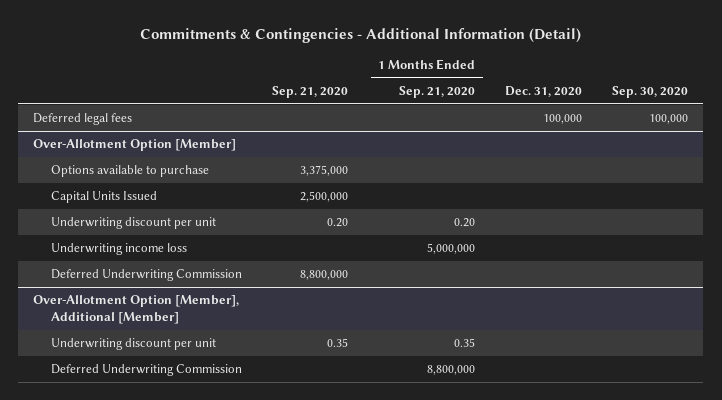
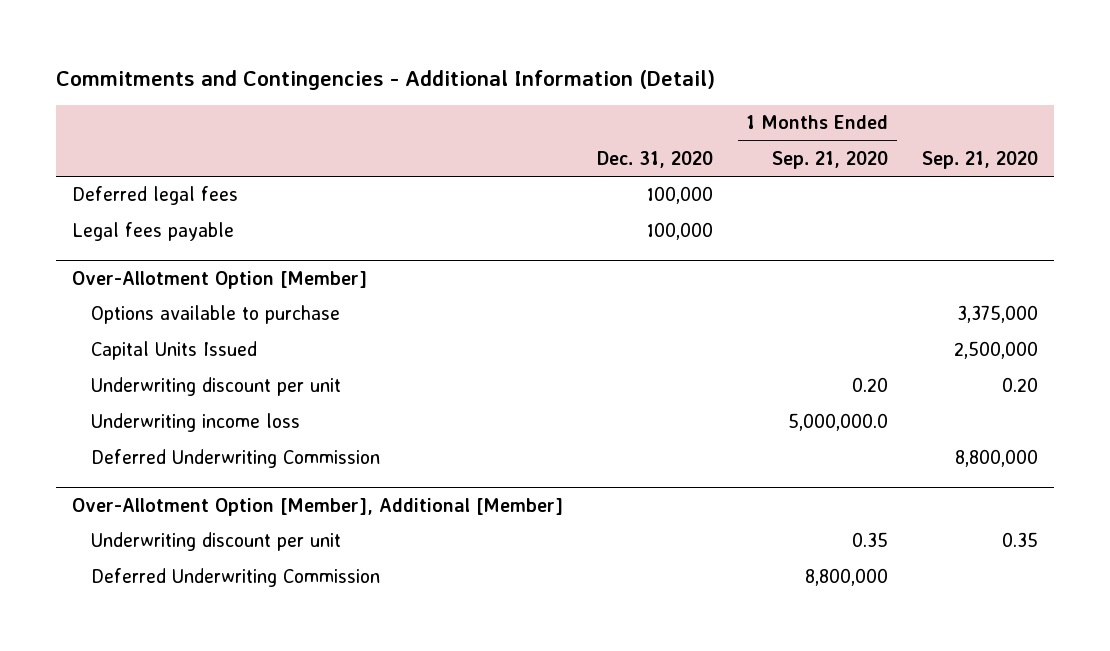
- Commitments & Contingencies - Additional Information (Detail)
+ Commitments and Contingencies - Additional Information (Detail)
- | Sep. 21, 2020 | 1 Months Ended Sep. 21, 2020 | Dec. 31, 2020 | Sep. 30, 2020
+ | Dec. 31, 2020 | 1 Months Ended Sep. 21, 2020 | Sep. 21, 2020
+ Legal fees payable | 100,000 | |
@ Over-Allotment Option [Member]
- Underwriting income loss | | 5,000,000 | |
+ Underwriting income loss | | 5,000,000.0 |

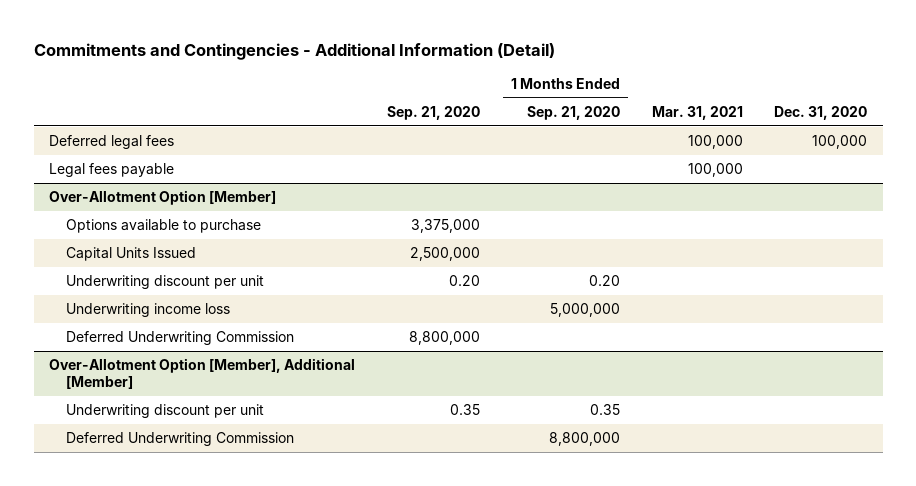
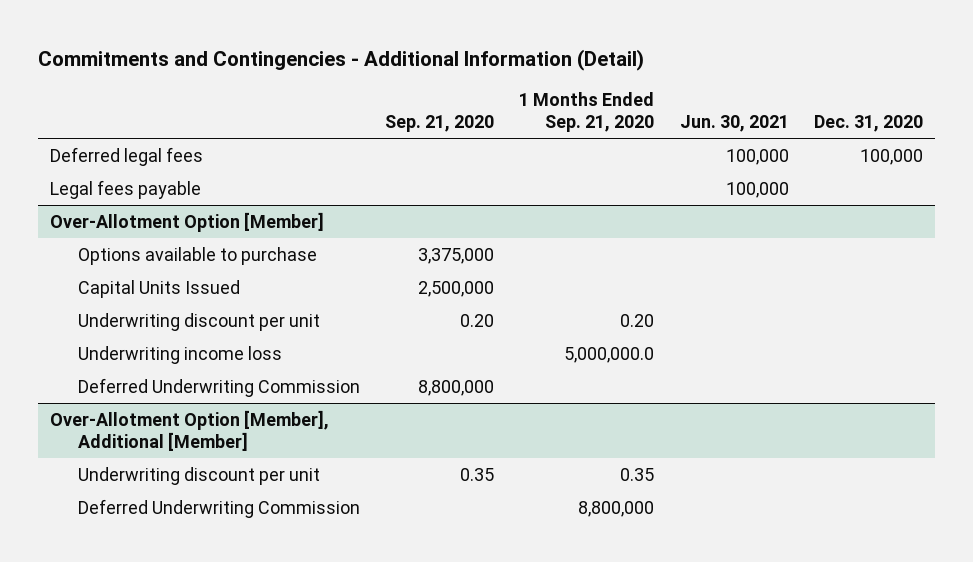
- | Sep. 21, 2020 | 1 Months Ended Sep. 21, 2020 | Mar. 31, 2021 | Dec. 31, 2020
+ | Sep. 21, 2020 | 1 Months Ended Sep. 21, 2020 | Jun. 30, 2021 | Dec. 31, 2020
@ Over-Allotment Option [Member]
- Underwriting income loss | | 5,000,000 | |
+ Underwriting income loss | | 5,000,000.0 | |

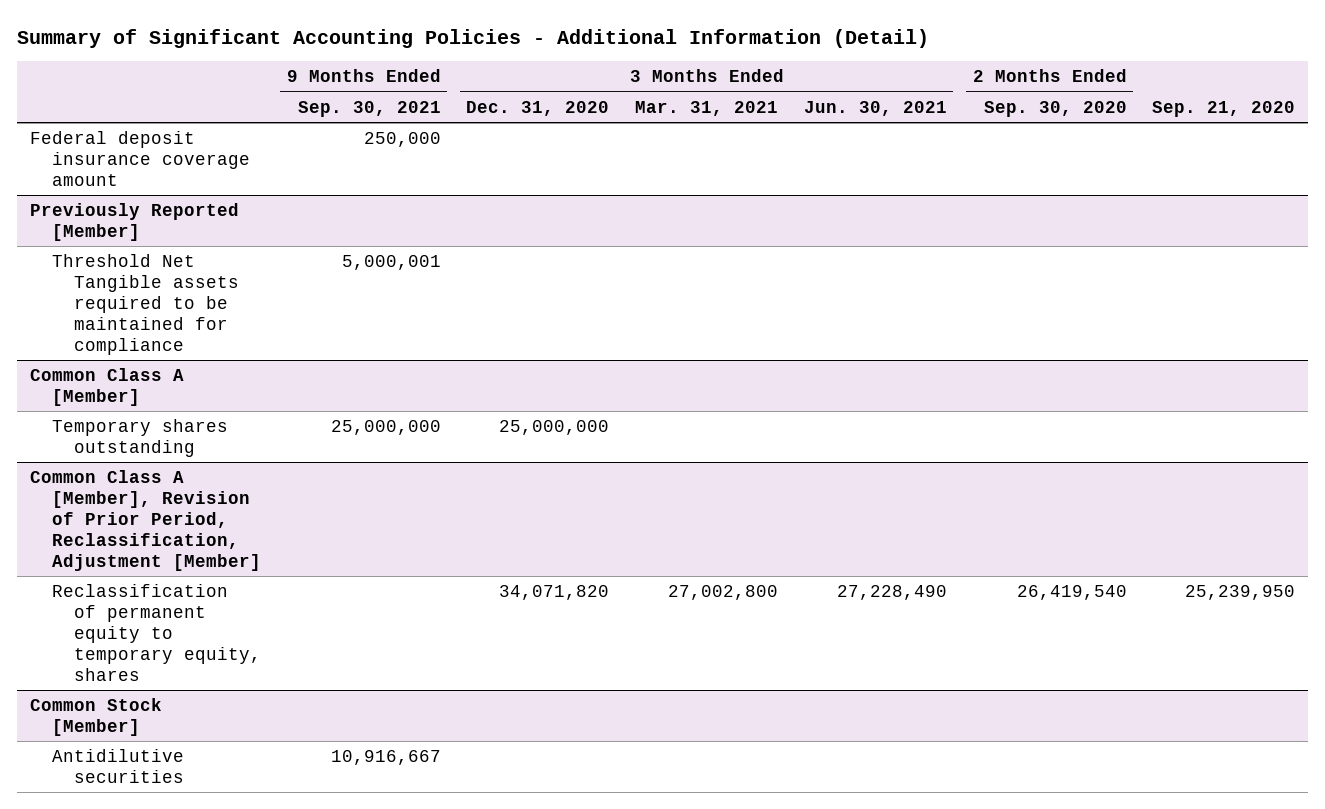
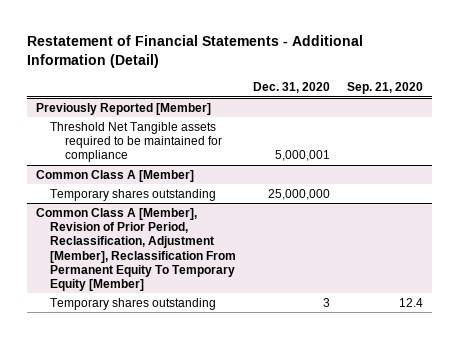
- Summary of Significant Accounting Policies - Additional Information (Detail)
+ Restatement of Financial Statements - Additional Information (Detail)
- | 9 Months Ended Sep. 30, 2021 | 3 Months Ended Dec. 31, 2020 | 3 Months Ended Mar. 31, 2021 | 3 Months Ended Jun. 30, 2021 | 2 Months Ended Sep. 30, 2020 | Sep. 21, 2020
+ | Dec. 31, 2020 | Sep. 21, 2020
- Federal deposit insurance coverage amount | 250,000 | | | | |
- Common Class A [Member], Revision of Prior Period, Reclassification, Adjustment [Member]
- Reclassification of permanent equity to temporary equity, shares | | 34,071,820 | 27,002,800 | 27,228,490 | 26,419,540 | 25,239,950
- Common Stock [Member]
- Antidilutive securities | 10,916,667 | | | | |
+ Common Class A [Member], Revision of Prior Period, Reclassification, Adjustment [Member], Reclassification From Permanent Equity To Temporary Equity [Member]
+ Temporary shares outstanding | 3 | 12.4

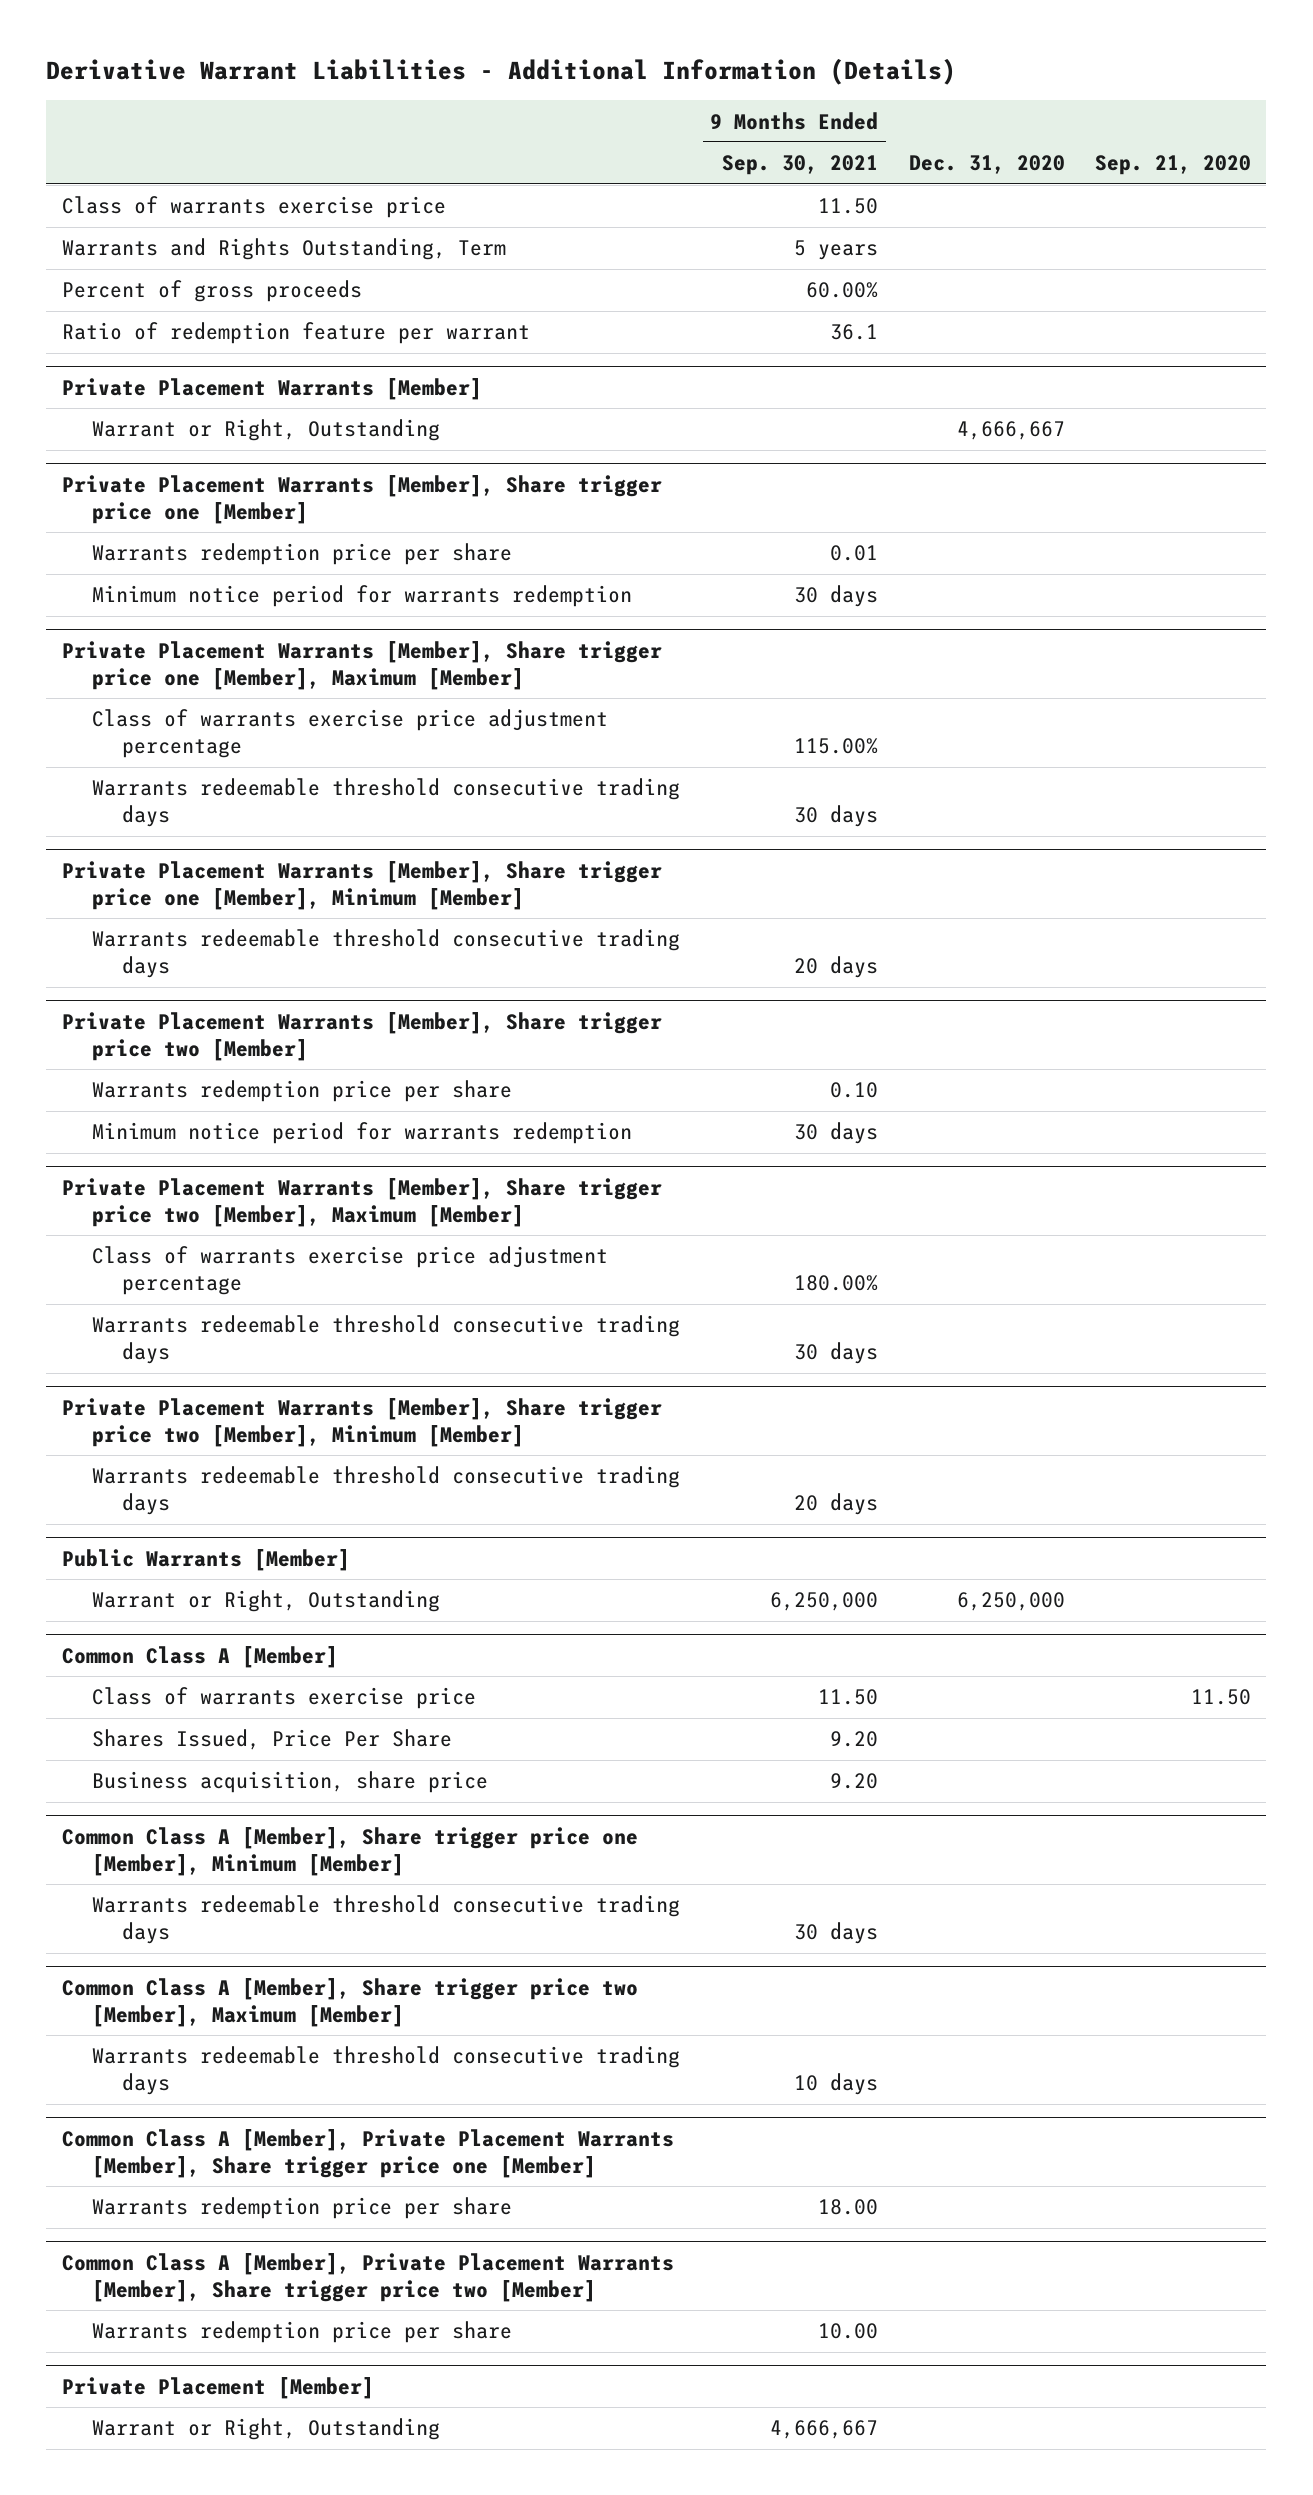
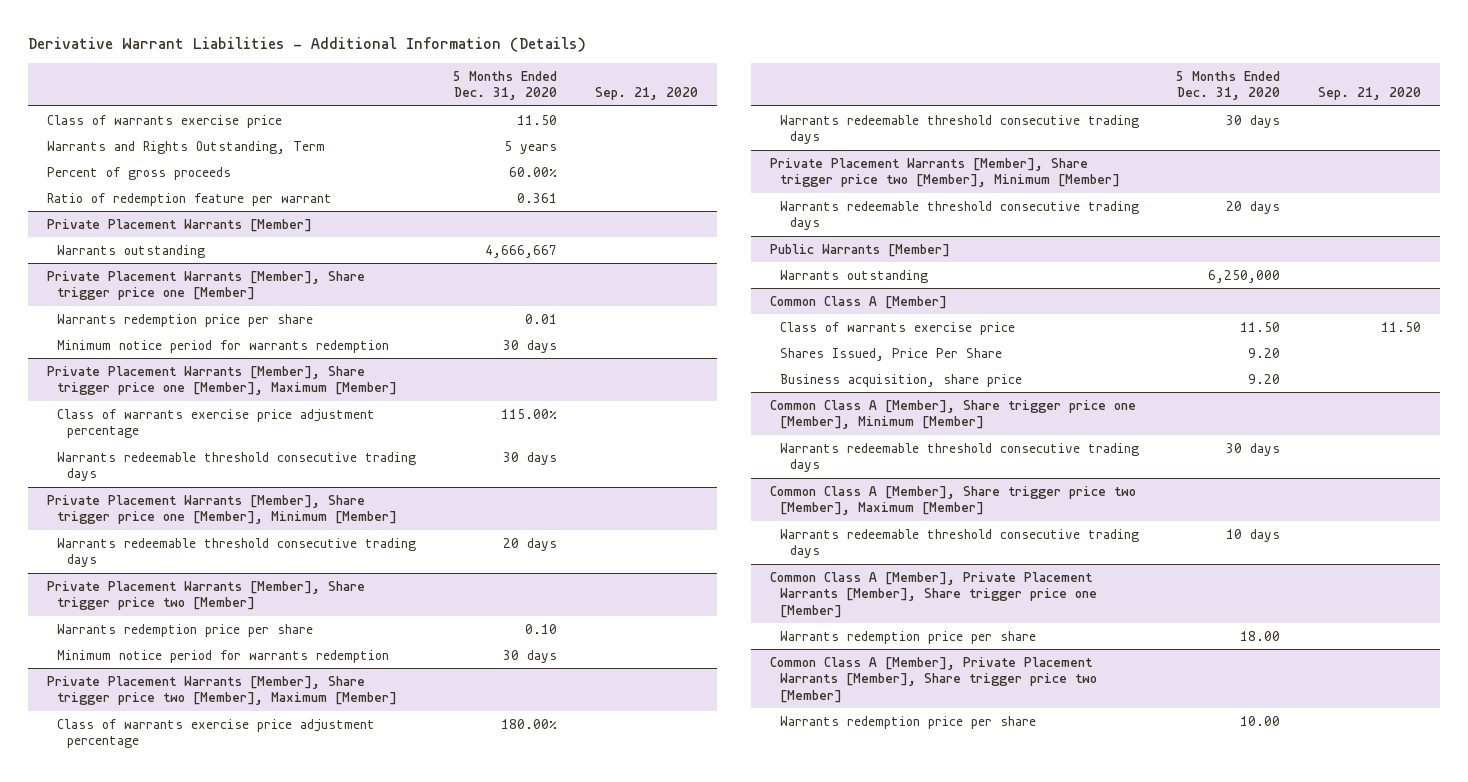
- | 9 Months Ended Sep. 30, 2021 | Dec. 31, 2020 | Sep. 21, 2020
+ | 5 Months Ended Dec. 31, 2020 | Sep. 21, 2020
@ Private Placement Warrants [Member]
- Warrant or Right, Outstanding | | 4,666,667 |
+ Warrants outstanding | 4,666,667 |
@ Public Warrants [Member]
- Warrant or Right, Outstanding | 6,250,000 | 6,250,000 |
+ Warrants outstanding | 6,250,000 |
- Private Placement [Member]
- Warrant or Right, Outstanding | 4,666,667 | |

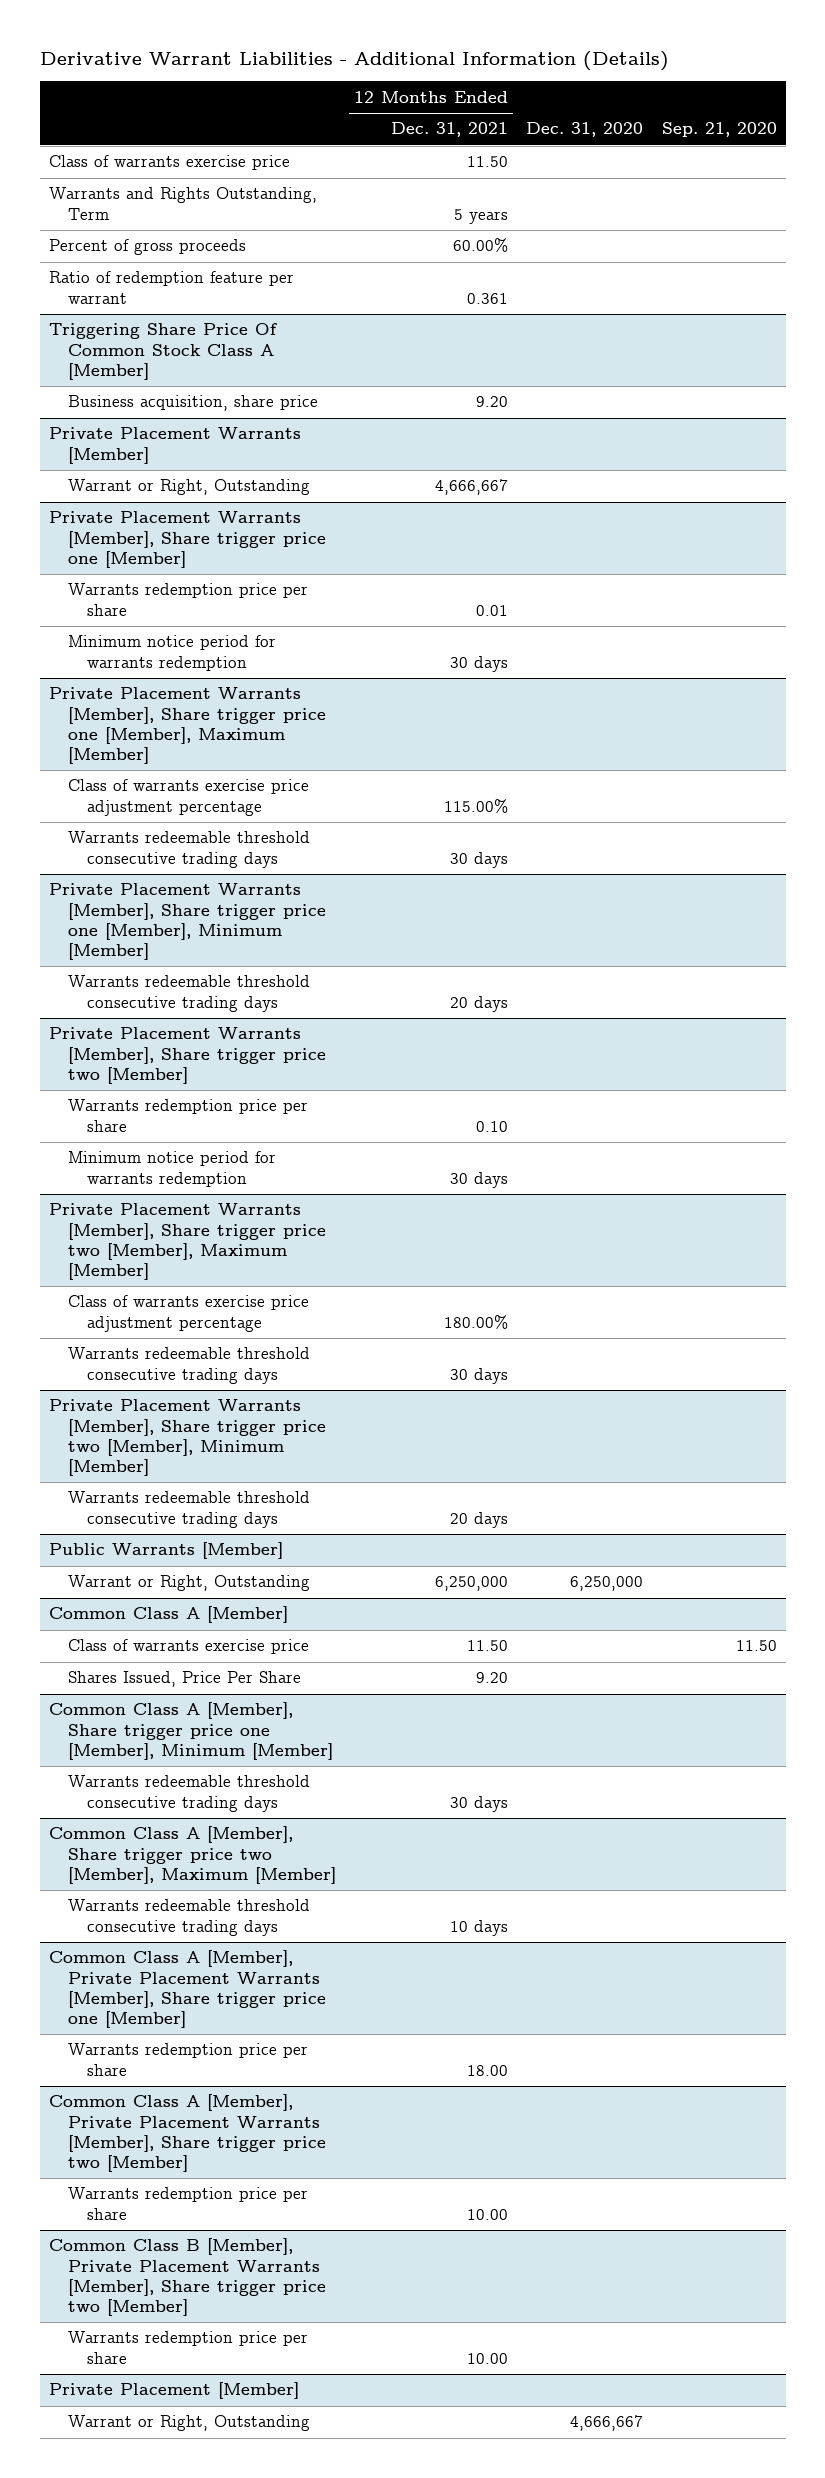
- | 5 Months Ended Dec. 31, 2020 | Sep. 21, 2020
+ | 12 Months Ended Dec. 31, 2021 | Dec. 31, 2020 | Sep. 21, 2020
+ Triggering Share Price Of Common Stock Class A [Member]
+ Business acquisition, share price | 9.20 | |
@ Private Placement Warrants [Member]
- Warrants outstanding | 4,666,667 |
+ Warrant or Right, Outstanding | 4,666,667 | |
@ Public Warrants [Member]
- Warrants outstanding | 6,250,000 |
+ Warrant or Right, Outstanding | 6,250,000 | 6,250,000 |
@ Common Class A [Member]
- Business acquisition, share price | 9.20 |
+ Common Class B [Member], Private Placement Warrants [Member], Share trigger price two [Member]
+ Warrants redemption price per share | 10.00 | |
+ Private Placement [Member]
+ Warrant or Right, Outstanding | | 4,666,667 |

